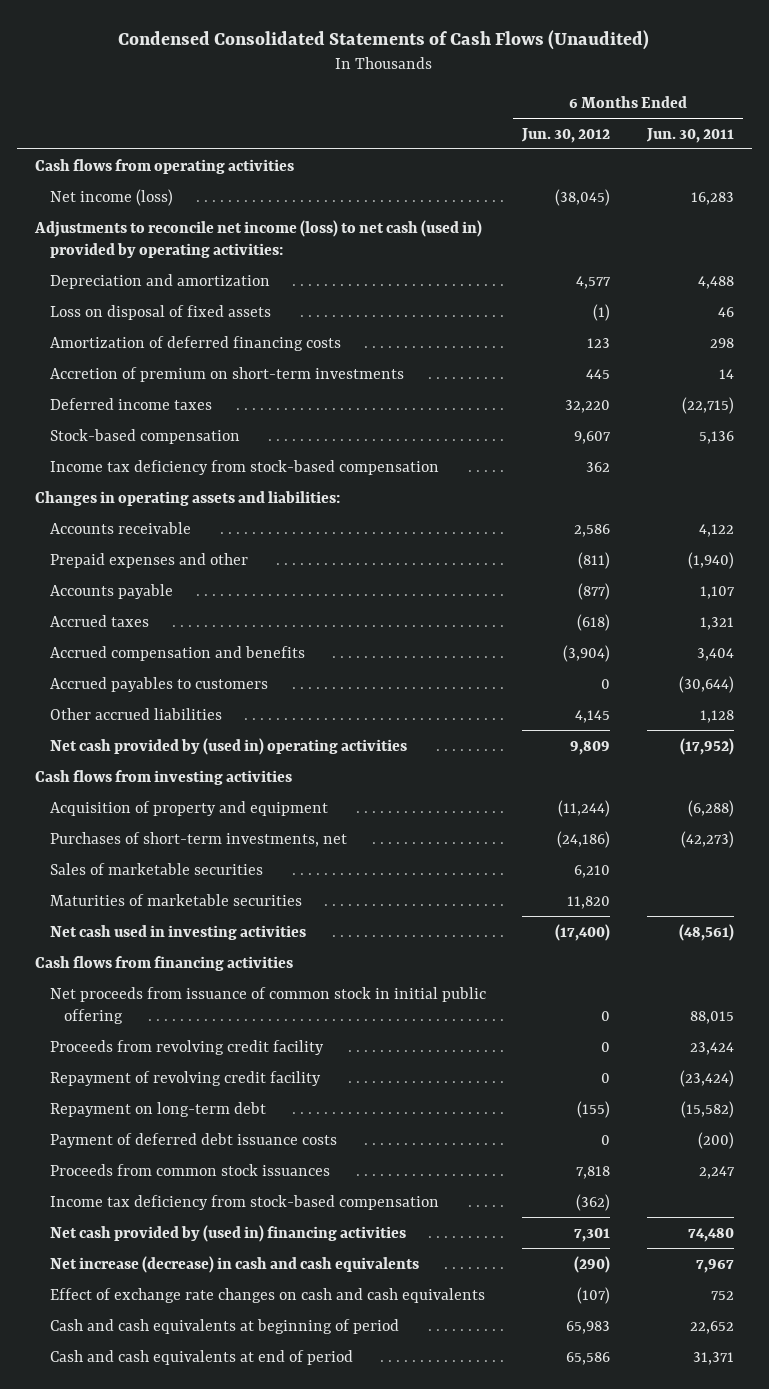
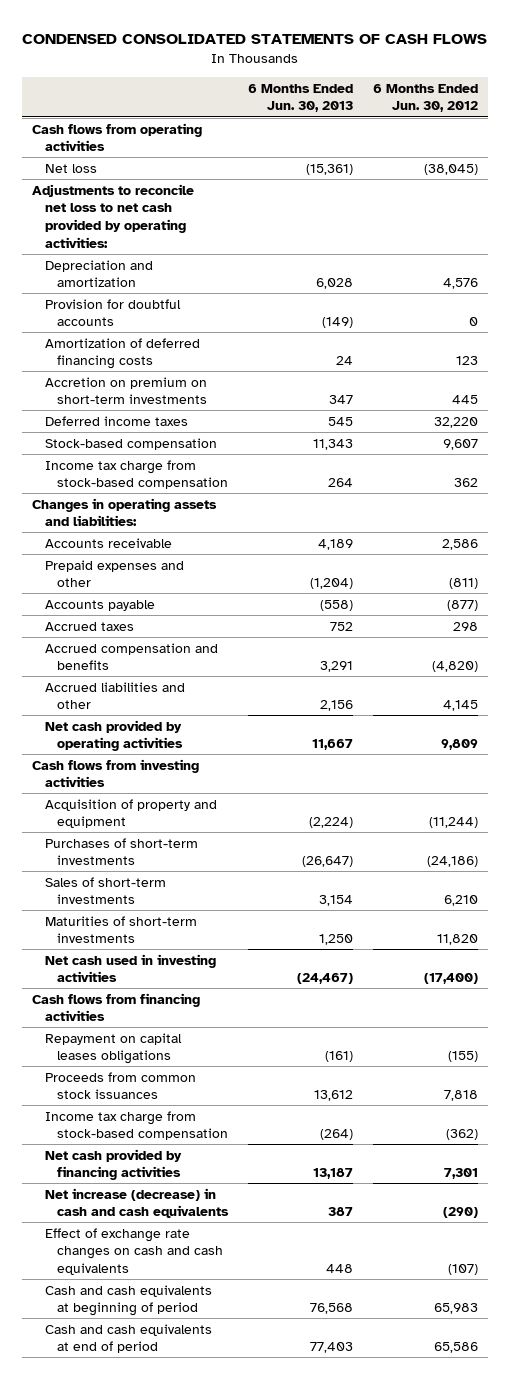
- Condensed Consolidated Statements of Cash Flows (Unaudited)
+ CONDENSED CONSOLIDATED STATEMENTS OF CASH FLOWS
- | 6 Months Ended Jun. 30, 2012 | 6 Months Ended Jun. 30, 2011
+ | 6 Months Ended Jun. 30, 2013 | 6 Months Ended Jun. 30, 2012
- Net income (loss) | (38,045) | 16,283
- Adjustments to reconcile net income (loss) to net cash (used in) provided by operating activities:
- Depreciation and amortization | 4,577 | 4,488
- Loss on disposal of fixed assets | (1) | 46
+ Net loss | (15,361) | (38,045)
+ Adjustments to reconcile net loss to net cash provided by operating activities:
+ Depreciation and amortization | 6,028 | 4,576
+ Provision for doubtful accounts | (149) | 0
- Accretion of premium on short-term investments | 445 | 14
+ Accretion on premium on short-term investments | 347 | 445
- Income tax deficiency from stock-based compensation | 362 |
+ Income tax charge from stock-based compensation | 264 | 362
- Accrued taxes | (618) | 1,321
- Accrued compensation and benefits | (3,904) | 3,404
- Accrued payables to customers | 0 | (30,644)
- Other accrued liabilities | 4,145 | 1,128
- Net cash provided by (used in) operating activities | 9,809 | (17,952)
+ Accrued taxes | 752 | 298
+ Accrued compensation and benefits | 3,291 | (4,820)
+ Accrued liabilities and other | 2,156 | 4,145
+ Net cash provided by operating activities | 11,667 | 9,809
- Purchases of short-term investments, net | (24,186) | (42,273)
- Sales of marketable securities | 6,210 |
- Maturities of marketable securities | 11,820 |
+ Purchases of short-term investments | (26,647) | (24,186)
+ Sales of short-term investments | 3,154 | 6,210
+ Maturities of short-term investments | 1,250 | 11,820
- Net proceeds from issuance of common stock in initial public offering | 0 | 88,015
- Proceeds from revolving credit facility | 0 | 23,424
- Repayment of revolving credit facility | 0 | (23,424)
- Repayment on long-term debt | (155) | (15,582)
- Payment of deferred debt issuance costs | 0 | (200)
+ Repayment on capital leases obligations | (161) | (155)
- Income tax deficiency from stock-based compensation | (362) |
- Net cash provided by (used in) financing activities | 7,301 | 74,480
+ Income tax charge from stock-based compensation | (264) | (362)
+ Net cash provided by financing activities | 13,187 | 7,301

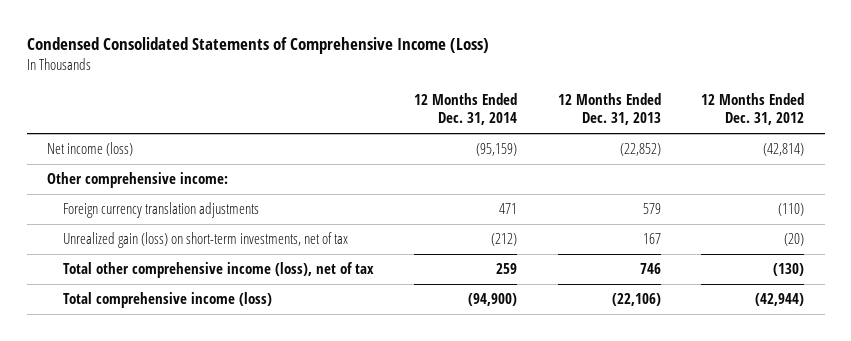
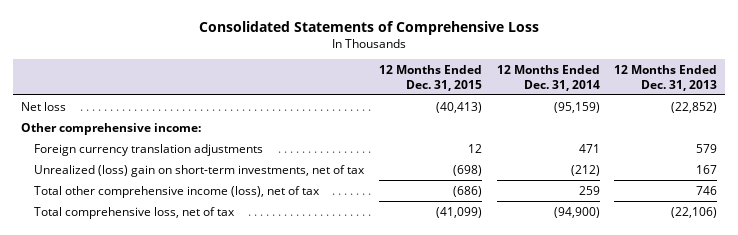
- Condensed Consolidated Statements of Comprehensive Income (Loss)
+ Consolidated Statements of Comprehensive Loss
- | 12 Months Ended Dec. 31, 2014 | 12 Months Ended Dec. 31, 2013 | 12 Months Ended Dec. 31, 2012
+ | 12 Months Ended Dec. 31, 2015 | 12 Months Ended Dec. 31, 2014 | 12 Months Ended Dec. 31, 2013
- Net income (loss) | (95,159) | (22,852) | (42,814)
+ Net loss | (40,413) | (95,159) | (22,852)
- Unrealized gain (loss) on short-term investments, net of tax | (212) | 167 | (20)
+ Unrealized (loss) gain on short-term investments, net of tax | (698) | (212) | 167
- Total comprehensive income (loss) | (94,900) | (22,106) | (42,944)
+ Total comprehensive loss, net of tax | (41,099) | (94,900) | (22,106)

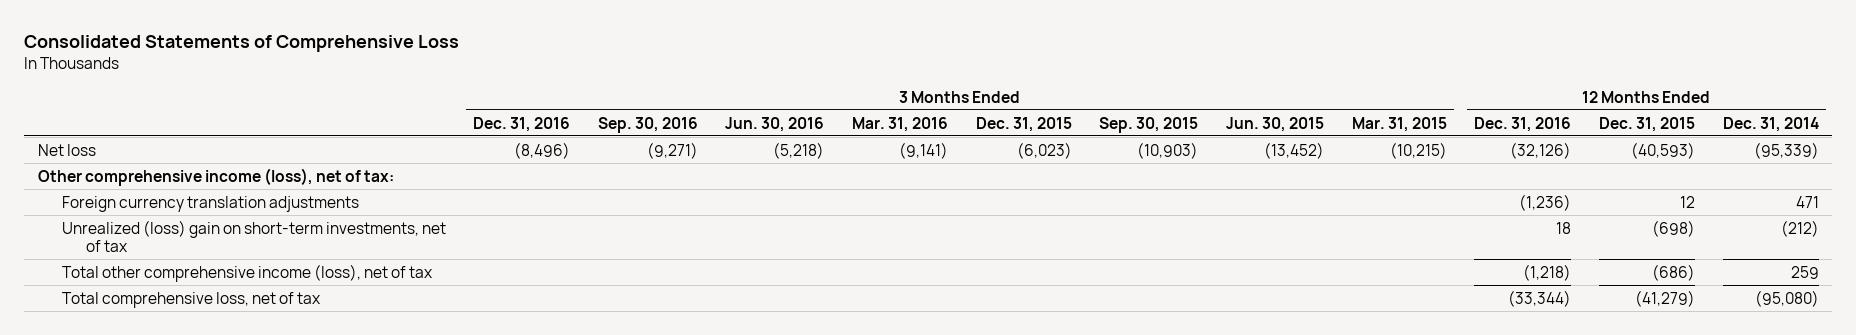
- | 12 Months Ended Dec. 31, 2015 | 12 Months Ended Dec. 31, 2014 | 12 Months Ended Dec. 31, 2013
+ | 3 Months Ended Dec. 31, 2016 | 3 Months Ended Sep. 30, 2016 | 3 Months Ended Jun. 30, 2016 | 3 Months Ended Mar. 31, 2016 | 3 Months Ended Dec. 31, 2015 | 3 Months Ended Sep. 30, 2015 | 3 Months Ended Jun. 30, 2015 | 3 Months Ended Mar. 31, 2015 | 12 Months Ended Dec. 31, 2016 | 12 Months Ended Dec. 31, 2015 | 12 Months Ended Dec. 31, 2014
- Net loss | (40,413) | (95,159) | (22,852)
- Other comprehensive income:
+ Net loss | (8,496) | (9,271) | (5,218) | (9,141) | (6,023) | (10,903) | (13,452) | (10,215) | (32,126) | (40,593) | (95,339)
+ Other comprehensive income (loss), net of tax:
- Total comprehensive loss, net of tax | (41,099) | (94,900) | (22,106)
+ Total comprehensive loss, net of tax | | | | | | | | | (33,344) | (41,279) | (95,080)

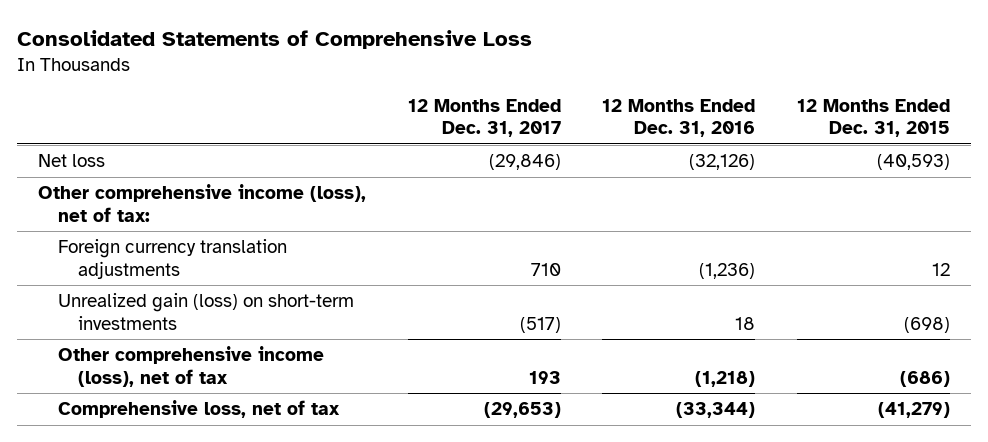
- | 3 Months Ended Dec. 31, 2016 | 3 Months Ended Sep. 30, 2016 | 3 Months Ended Jun. 30, 2016 | 3 Months Ended Mar. 31, 2016 | 3 Months Ended Dec. 31, 2015 | 3 Months Ended Sep. 30, 2015 | 3 Months Ended Jun. 30, 2015 | 3 Months Ended Mar. 31, 2015 | 12 Months Ended Dec. 31, 2016 | 12 Months Ended Dec. 31, 2015 | 12 Months Ended Dec. 31, 2014
+ | 12 Months Ended Dec. 31, 2017 | 12 Months Ended Dec. 31, 2016 | 12 Months Ended Dec. 31, 2015
- Unrealized (loss) gain on short-term investments, net of tax | | | | | | | | | 18 | (698) | (212)
- Total other comprehensive income (loss), net of tax | | | | | | | | | (1,218) | (686) | 259
- Total comprehensive loss, net of tax | | | | | | | | | (33,344) | (41,279) | (95,080)
+ Unrealized gain (loss) on short-term investments | (517) | 18 | (698)
+ Other comprehensive income (loss), net of tax | 193 | (1,218) | (686)
+ Comprehensive loss, net of tax | (29,653) | (33,344) | (41,279)

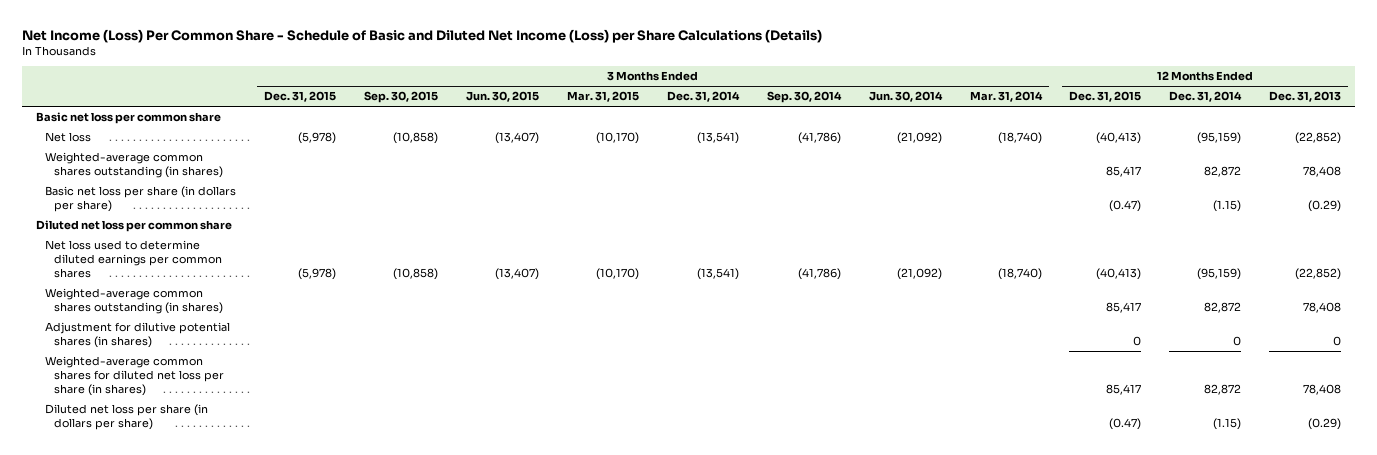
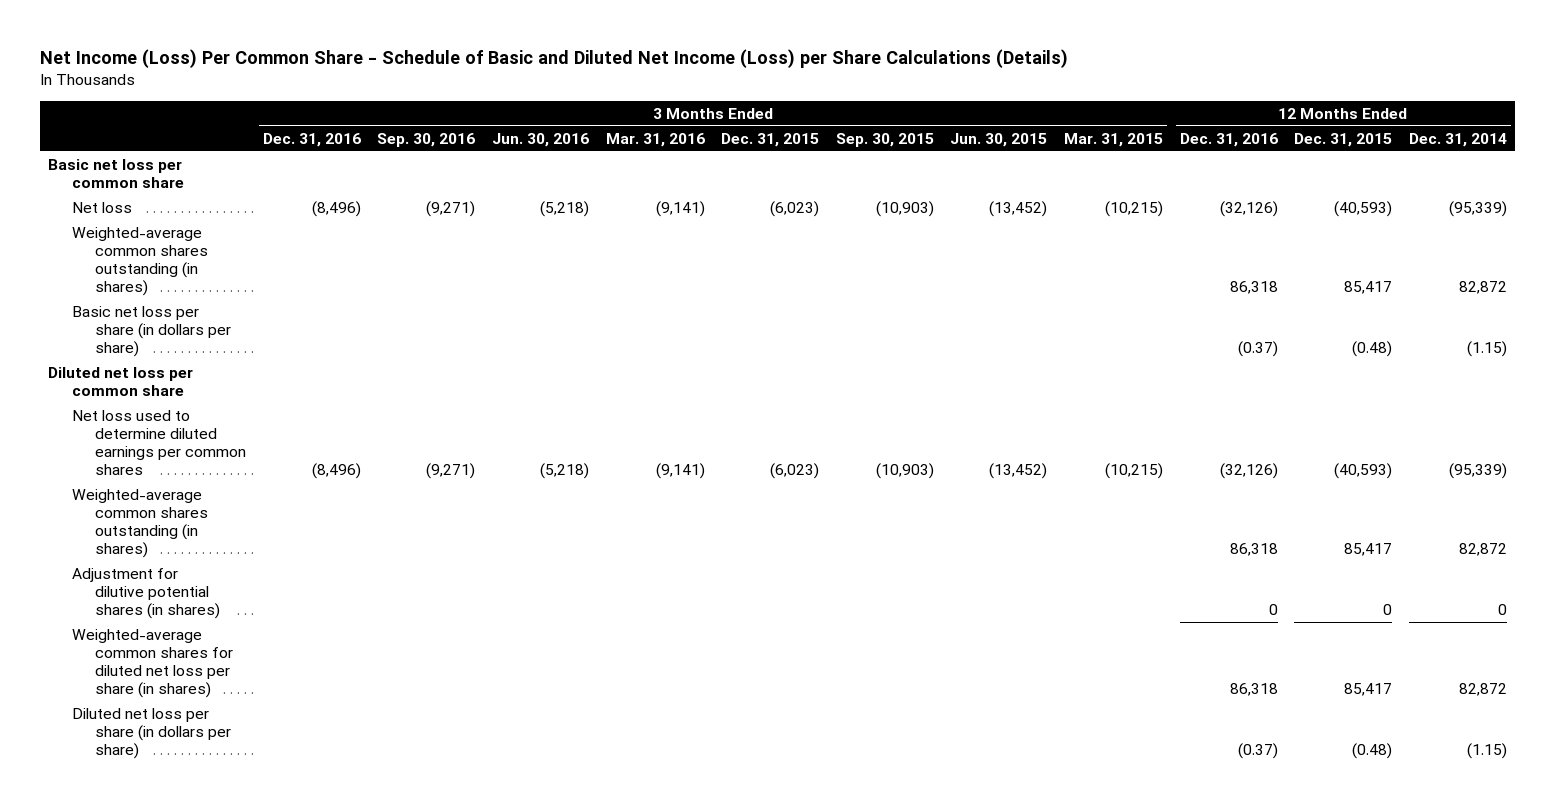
- | 3 Months Ended Dec. 31, 2015 | 3 Months Ended Sep. 30, 2015 | 3 Months Ended Jun. 30, 2015 | 3 Months Ended Mar. 31, 2015 | 3 Months Ended Dec. 31, 2014 | 3 Months Ended Sep. 30, 2014 | 3 Months Ended Jun. 30, 2014 | 3 Months Ended Mar. 31, 2014 | 12 Months Ended Dec. 31, 2015 | 12 Months Ended Dec. 31, 2014 | 12 Months Ended Dec. 31, 2013
+ | 3 Months Ended Dec. 31, 2016 | 3 Months Ended Sep. 30, 2016 | 3 Months Ended Jun. 30, 2016 | 3 Months Ended Mar. 31, 2016 | 3 Months Ended Dec. 31, 2015 | 3 Months Ended Sep. 30, 2015 | 3 Months Ended Jun. 30, 2015 | 3 Months Ended Mar. 31, 2015 | 12 Months Ended Dec. 31, 2016 | 12 Months Ended Dec. 31, 2015 | 12 Months Ended Dec. 31, 2014
- Net loss | (5,978) | (10,858) | (13,407) | (10,170) | (13,541) | (41,786) | (21,092) | (18,740) | (40,413) | (95,159) | (22,852)
+ Net loss | (8,496) | (9,271) | (5,218) | (9,141) | (6,023) | (10,903) | (13,452) | (10,215) | (32,126) | (40,593) | (95,339)
- Basic net loss per share (in dollars per share) | | | | | | | | | (0.47) | (1.15) | (0.29)
+ Basic net loss per share (in dollars per share) | | | | | | | | | (0.37) | (0.48) | (1.15)
- Net loss used to determine diluted earnings per common shares | (5,978) | (10,858) | (13,407) | (10,170) | (13,541) | (41,786) | (21,092) | (18,740) | (40,413) | (95,159) | (22,852)
+ Net loss used to determine diluted earnings per common shares | (8,496) | (9,271) | (5,218) | (9,141) | (6,023) | (10,903) | (13,452) | (10,215) | (32,126) | (40,593) | (95,339)
- Diluted net loss per share (in dollars per share) | | | | | | | | | (0.47) | (1.15) | (0.29)
+ Diluted net loss per share (in dollars per share) | | | | | | | | | (0.37) | (0.48) | (1.15)

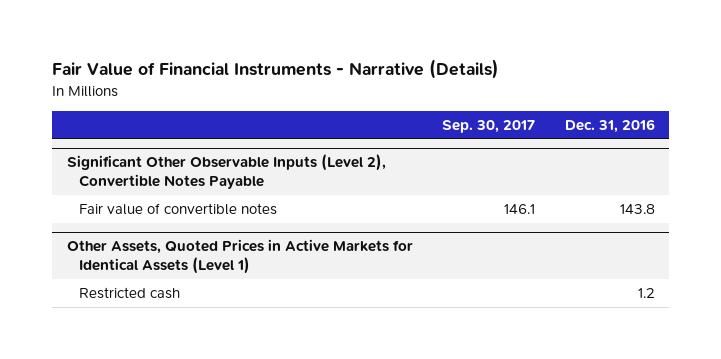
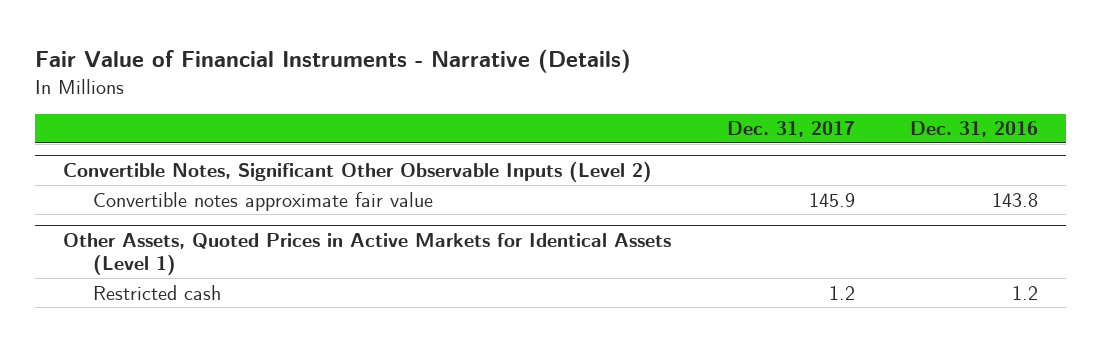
- | Sep. 30, 2017 | Dec. 31, 2016
+ | Dec. 31, 2017 | Dec. 31, 2016
- Significant Other Observable Inputs (Level 2), Convertible Notes Payable
- Fair value of convertible notes | 146.1 | 143.8
+ Convertible Notes, Significant Other Observable Inputs (Level 2)
+ Convertible notes approximate fair value | 145.9 | 143.8

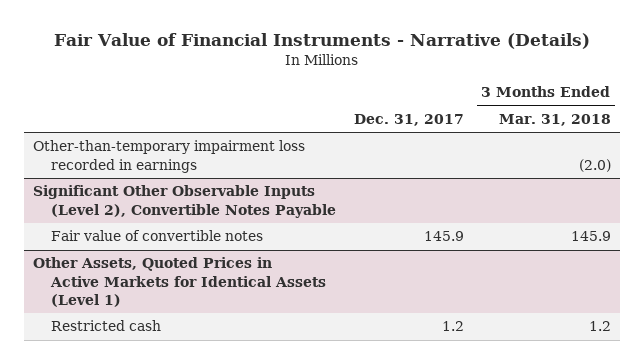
- | Dec. 31, 2017 | Dec. 31, 2016
+ | Dec. 31, 2017 | 3 Months Ended Mar. 31, 2018
- Convertible Notes, Significant Other Observable Inputs (Level 2)
- Convertible notes approximate fair value | 145.9 | 143.8
+ Other-than-temporary impairment loss recorded in earnings | | (2.0)
+ Significant Other Observable Inputs (Level 2), Convertible Notes Payable
+ Fair value of convertible notes | 145.9 | 145.9

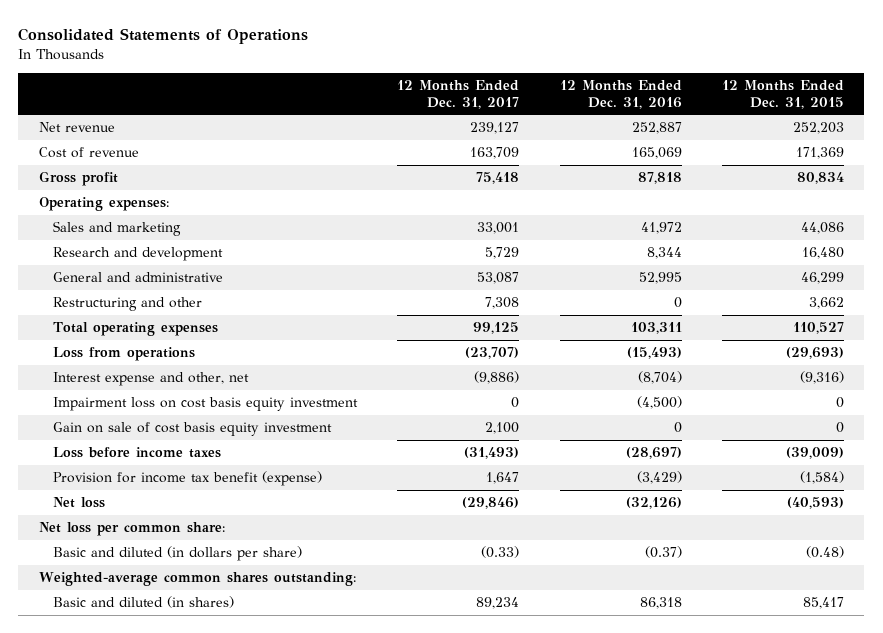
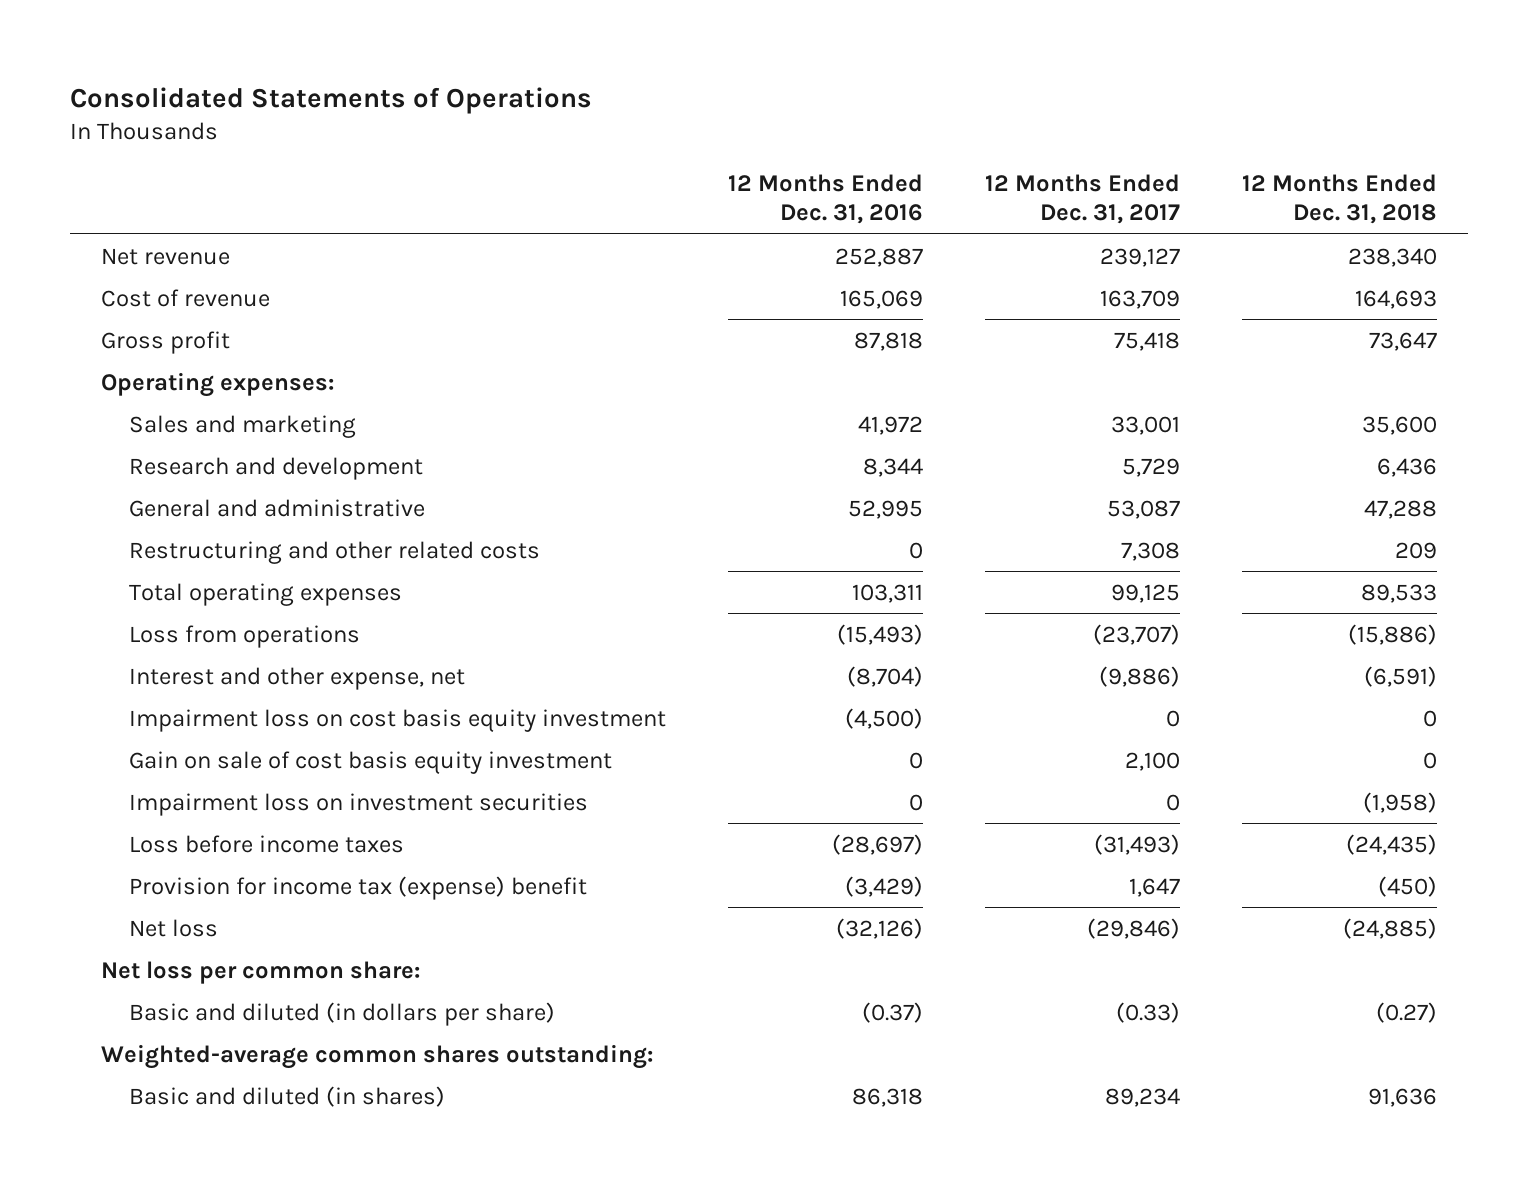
- | 12 Months Ended Dec. 31, 2017 | 12 Months Ended Dec. 31, 2016 | 12 Months Ended Dec. 31, 2015
+ | 12 Months Ended Dec. 31, 2016 | 12 Months Ended Dec. 31, 2017 | 12 Months Ended Dec. 31, 2018
- Restructuring and other | 7,308 | 0 | 3,662
+ Restructuring and other related costs | 0 | 7,308 | 209
- Interest expense and other, net | (9,886) | (8,704) | (9,316)
+ Interest and other expense, net | (8,704) | (9,886) | (6,591)
+ Impairment loss on investment securities | 0 | 0 | (1,958)
- Provision for income tax benefit (expense) | 1,647 | (3,429) | (1,584)
+ Provision for income tax (expense) benefit | (3,429) | 1,647 | (450)

